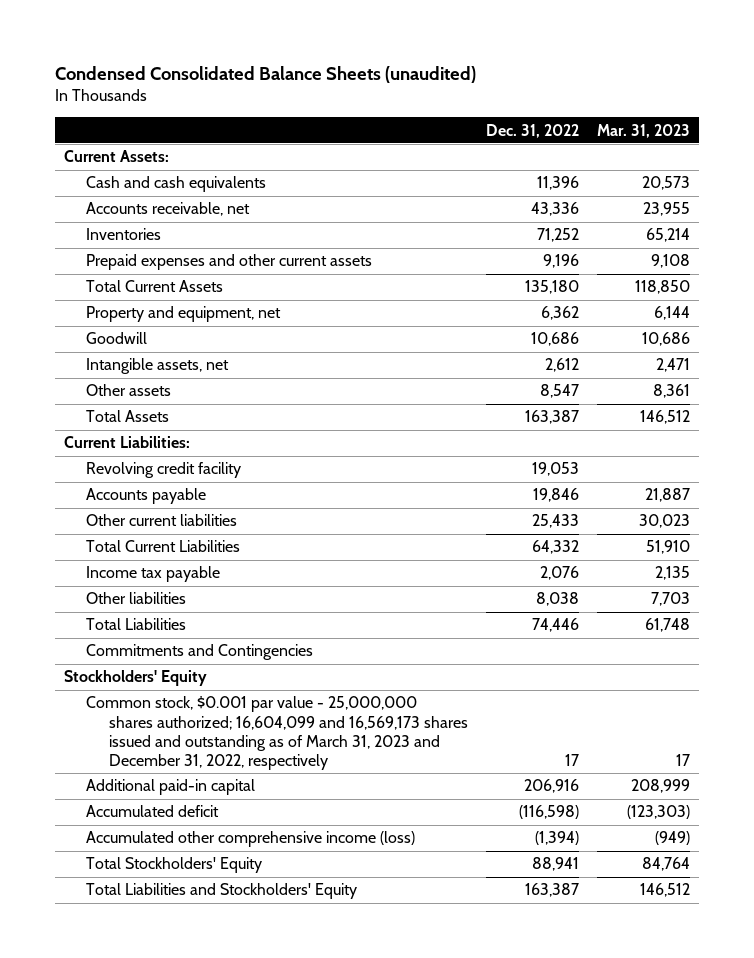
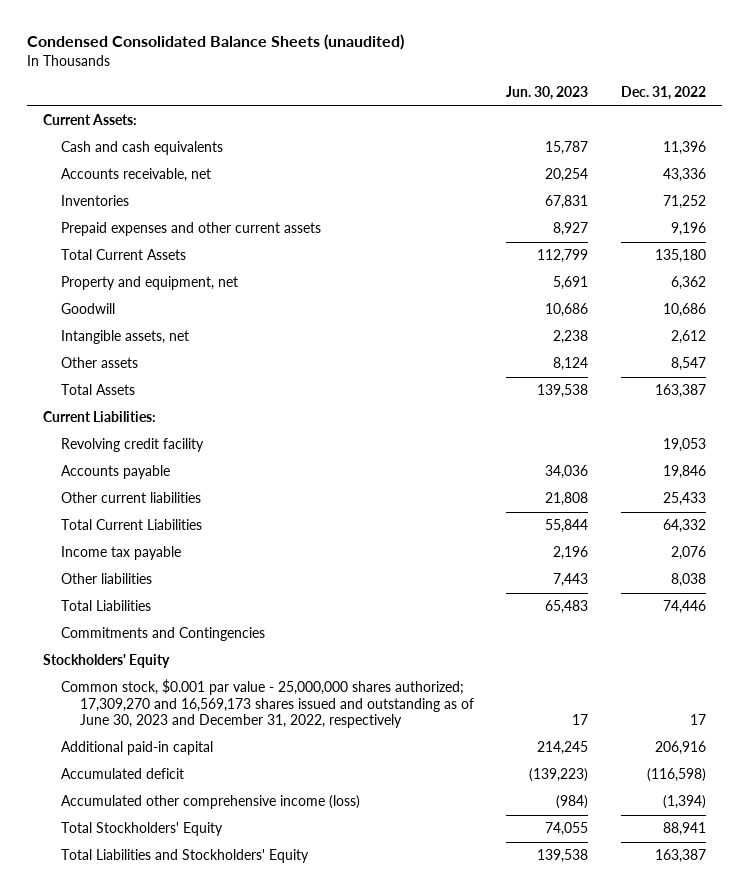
- | Dec. 31, 2022 | Mar. 31, 2023
+ | Jun. 30, 2023 | Dec. 31, 2022
- Common stock, $0.001 par value - 25,000,000 shares authorized; 16,604,099 and 16,569,173 shares issued and outstanding as of March 31, 2023 and December 31, 2022, respectively | 17 | 17
+ Common stock, $0.001 par value - 25,000,000 shares authorized; 17,309,270 and 16,569,173 shares issued and outstanding as of June 30, 2023 and December 31, 2022, respectively | 17 | 17

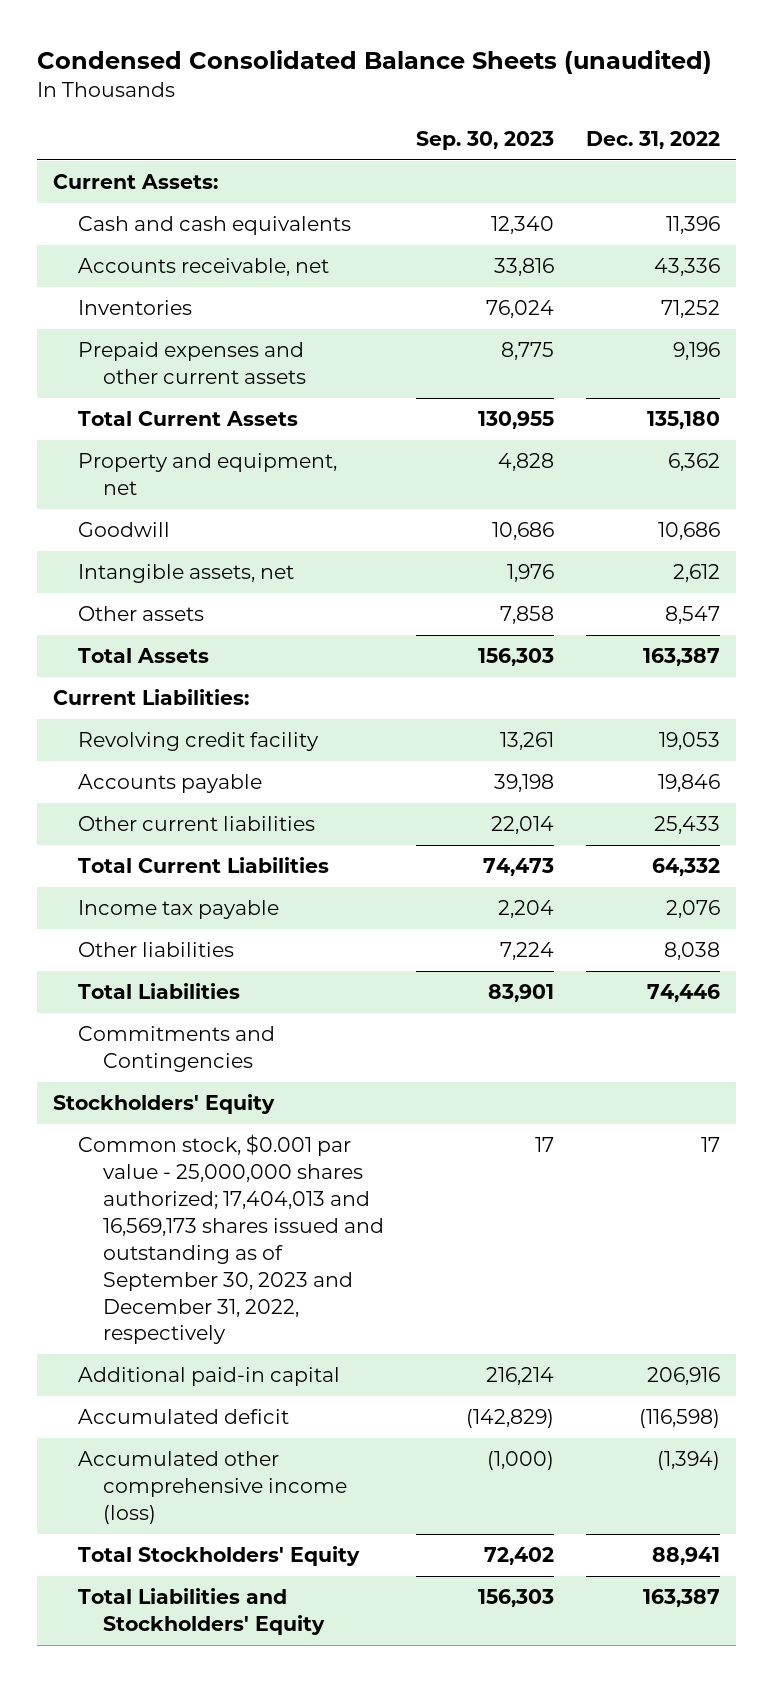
- | Jun. 30, 2023 | Dec. 31, 2022
+ | Sep. 30, 2023 | Dec. 31, 2022
- Common stock, $0.001 par value - 25,000,000 shares authorized; 17,309,270 and 16,569,173 shares issued and outstanding as of June 30, 2023 and December 31, 2022, respectively | 17 | 17
+ Common stock, $0.001 par value - 25,000,000 shares authorized; 17,404,013 and 16,569,173 shares issued and outstanding as of September 30, 2023 and December 31, 2022, respectively | 17 | 17

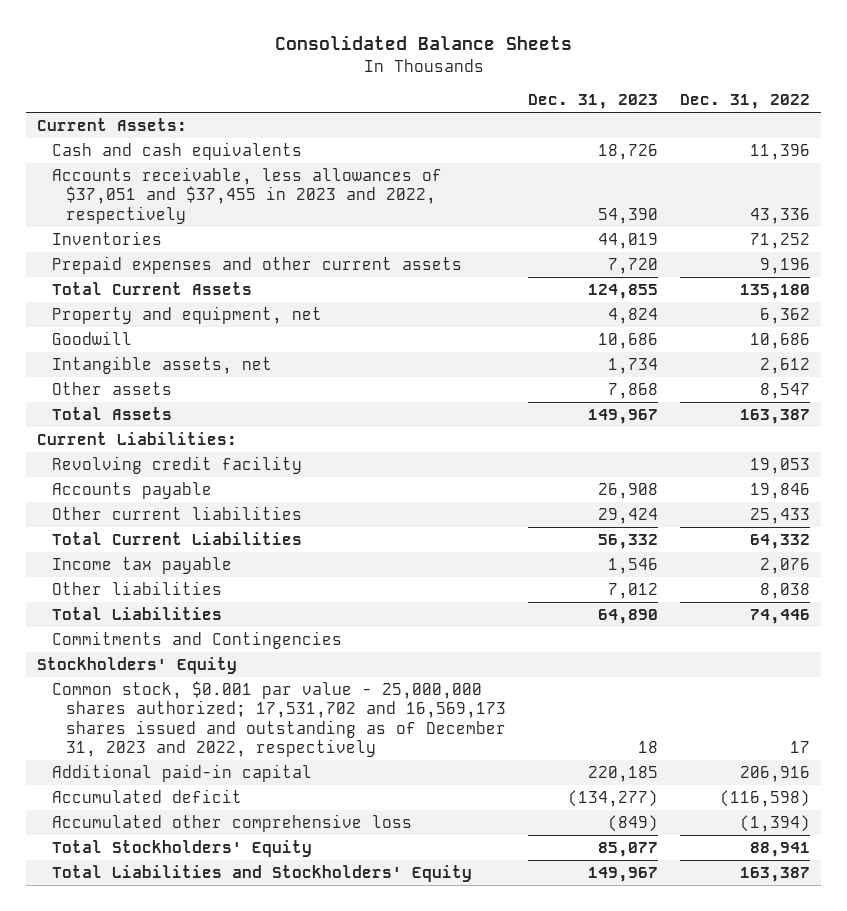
- Condensed Consolidated Balance Sheets (unaudited)
+ Consolidated Balance Sheets
- | Sep. 30, 2023 | Dec. 31, 2022
+ | Dec. 31, 2023 | Dec. 31, 2022
- Accounts receivable, net | 33,816 | 43,336
+ Accounts receivable, less allowances of $37,051 and $37,455 in 2023 and 2022, respectively | 54,390 | 43,336
- Common stock, $0.001 par value - 25,000,000 shares authorized; 17,404,013 and 16,569,173 shares issued and outstanding as of September 30, 2023 and December 31, 2022, respectively | 17 | 17
+ Common stock, $0.001 par value - 25,000,000 shares authorized; 17,531,702 and 16,569,173 shares issued and outstanding as of December 31, 2023 and 2022, respectively | 18 | 17
- Accumulated other comprehensive income (loss) | (1,000) | (1,394)
+ Accumulated other comprehensive loss | (849) | (1,394)

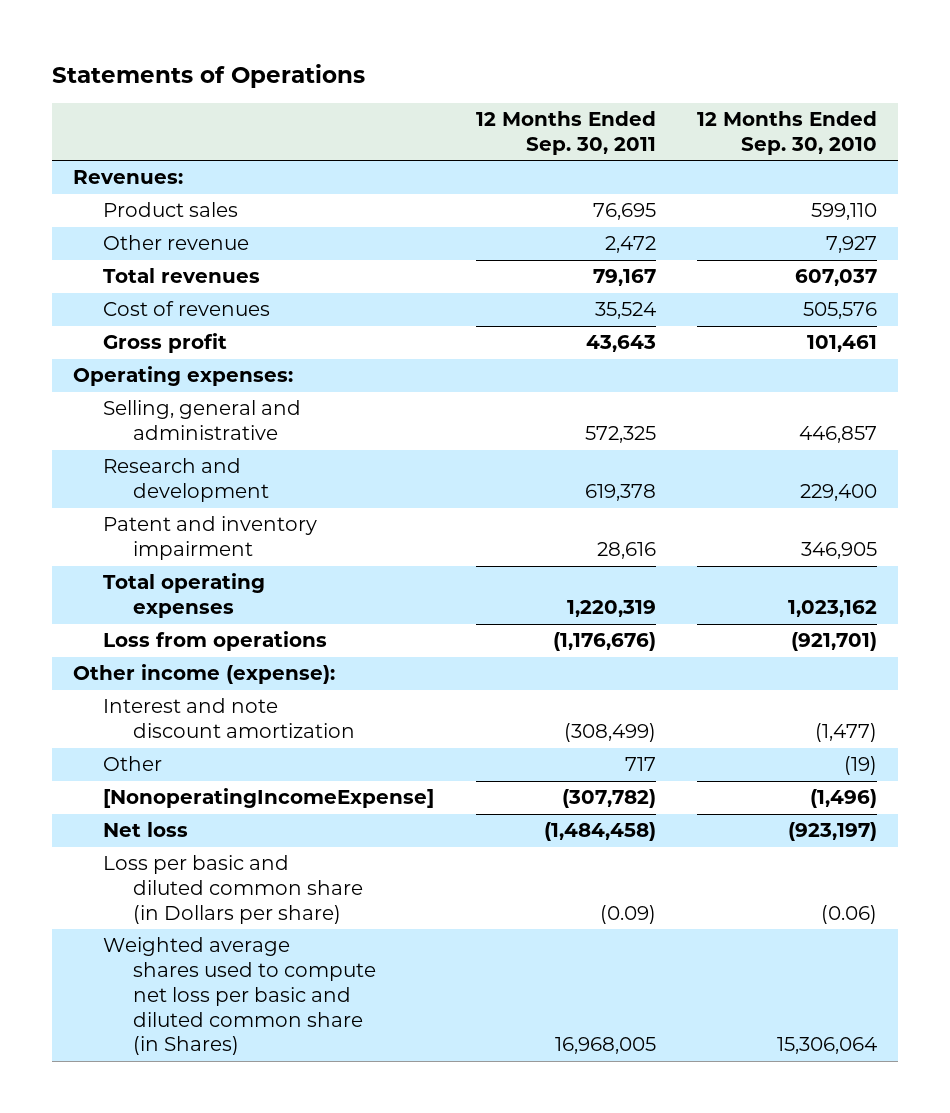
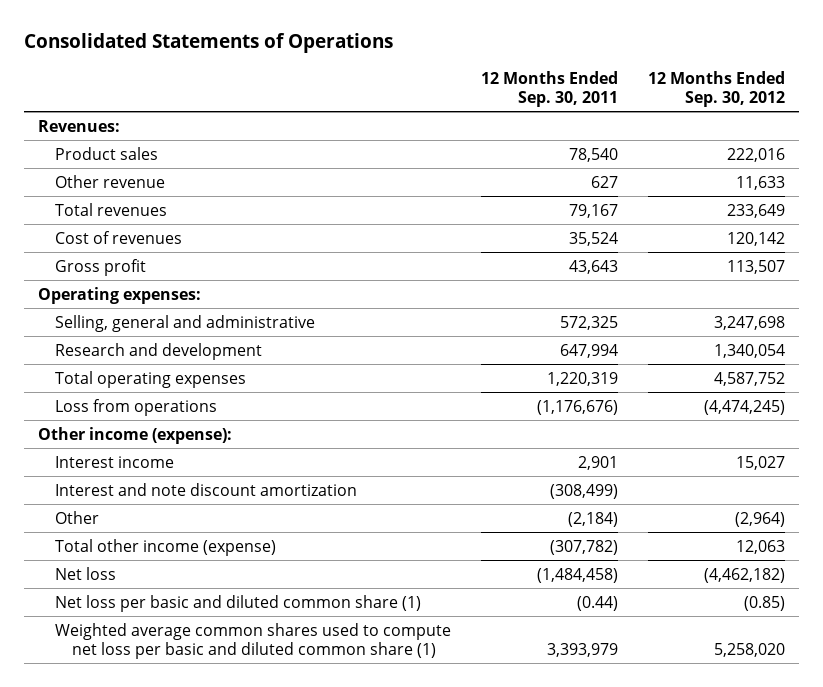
- Statements of Operations
+ Consolidated Statements of Operations
- | 12 Months Ended Sep. 30, 2011 | 12 Months Ended Sep. 30, 2010
+ | 12 Months Ended Sep. 30, 2011 | 12 Months Ended Sep. 30, 2012
- Product sales | 76,695 | 599,110
- Other revenue | 2,472 | 7,927
+ Product sales | 78,540 | 222,016
+ Other revenue | 627 | 11,633
- Research and development | 619,378 | 229,400
- Patent and inventory impairment | 28,616 | 346,905
+ Research and development | 647,994 | 1,340,054
+ Interest income | 2,901 | 15,027
- Other | 717 | (19)
- [NonoperatingIncomeExpense] | (307,782) | (1,496)
+ Other | (2,184) | (2,964)
+ Total other income (expense) | (307,782) | 12,063
- Loss per basic and diluted common share (in Dollars per share) | (0.09) | (0.06)
- Weighted average shares used to compute net loss per basic and diluted common share (in Shares) | 16,968,005 | 15,306,064
+ Net loss per basic and diluted common share (1) | (0.44) | (0.85)
+ Weighted average common shares used to compute net loss per basic and diluted common share (1) | 3,393,979 | 5,258,020

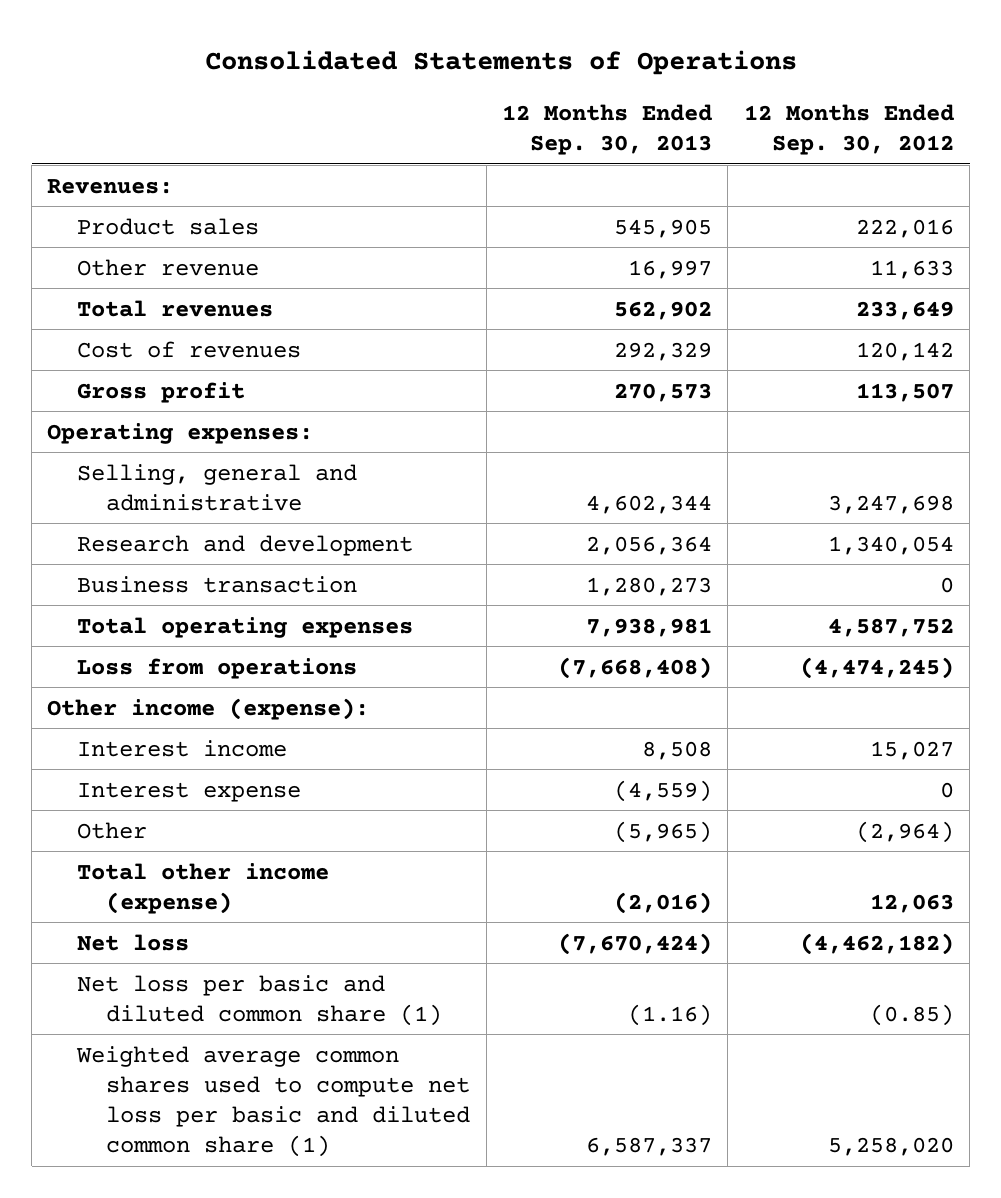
- | 12 Months Ended Sep. 30, 2011 | 12 Months Ended Sep. 30, 2012
+ | 12 Months Ended Sep. 30, 2013 | 12 Months Ended Sep. 30, 2012
+ Business transaction | 1,280,273 | 0
- Interest and note discount amortization | (308,499) |
+ Interest expense | (4,559) | 0

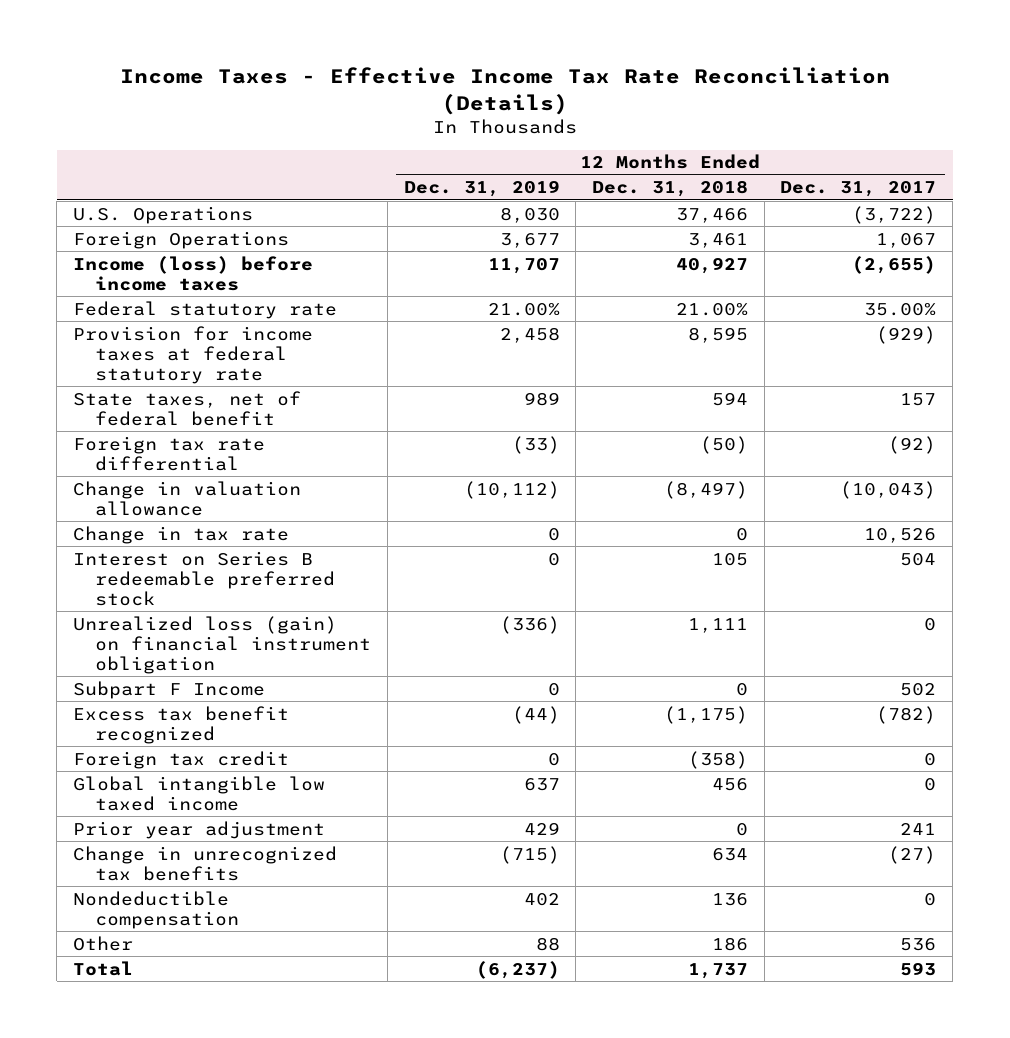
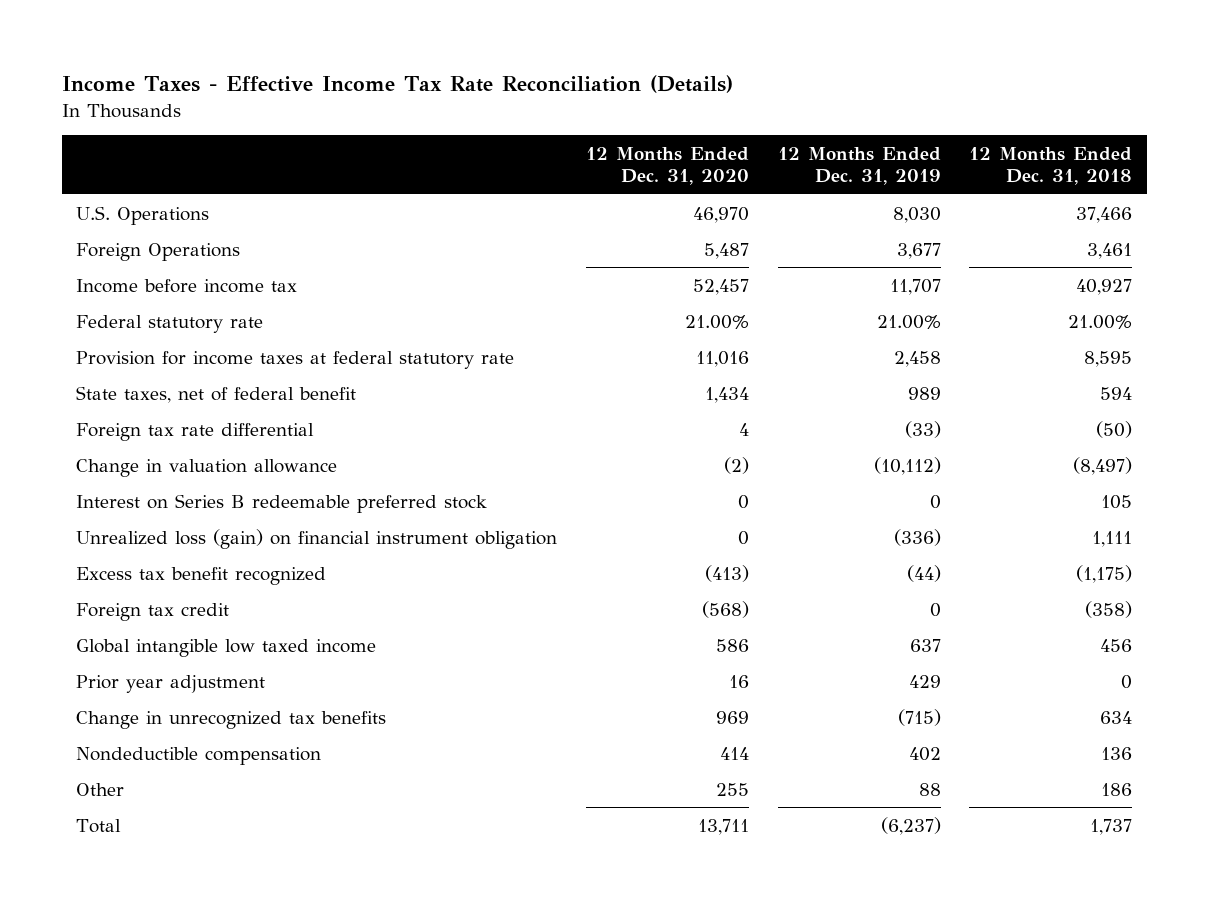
- | 12 Months Ended Dec. 31, 2019 | 12 Months Ended Dec. 31, 2018 | 12 Months Ended Dec. 31, 2017
+ | 12 Months Ended Dec. 31, 2020 | 12 Months Ended Dec. 31, 2019 | 12 Months Ended Dec. 31, 2018
- Income (loss) before income taxes | 11,707 | 40,927 | (2,655)
+ Income before income tax | 52,457 | 11,707 | 40,927
- Change in tax rate | 0 | 0 | 10,526
- Subpart F Income | 0 | 0 | 502

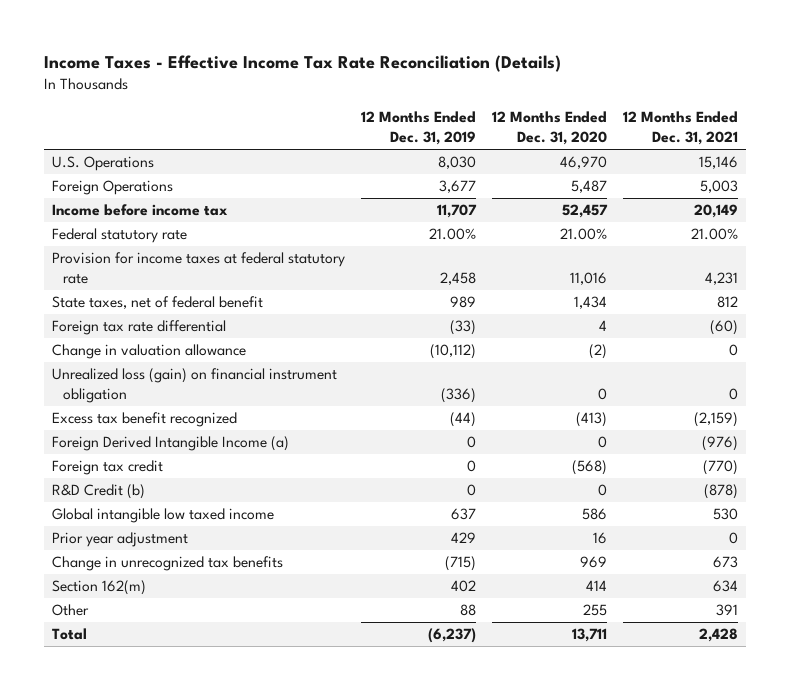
- | 12 Months Ended Dec. 31, 2020 | 12 Months Ended Dec. 31, 2019 | 12 Months Ended Dec. 31, 2018
+ | 12 Months Ended Dec. 31, 2019 | 12 Months Ended Dec. 31, 2020 | 12 Months Ended Dec. 31, 2021
- Interest on Series B redeemable preferred stock | 0 | 0 | 105
+ Foreign Derived Intangible Income (a) | 0 | 0 | (976)
+ R&D Credit (b) | 0 | 0 | (878)
- Nondeductible compensation | 414 | 402 | 136
+ Section 162(m) | 402 | 414 | 634

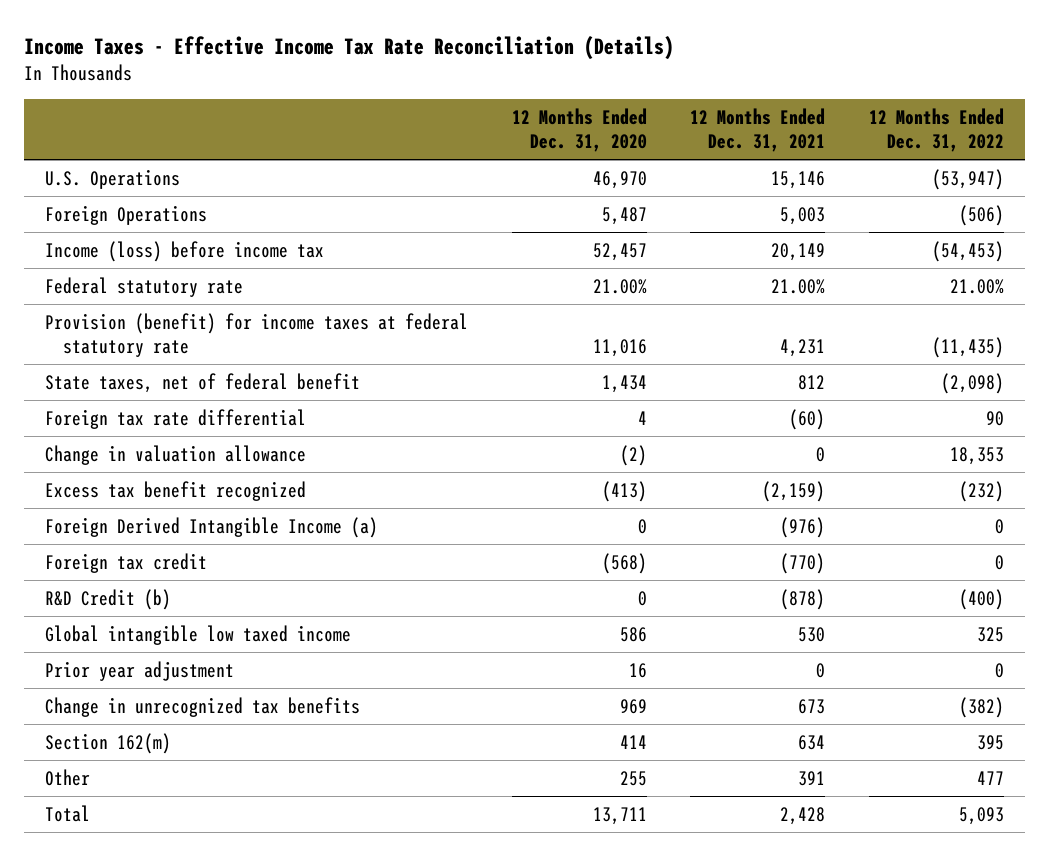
- | 12 Months Ended Dec. 31, 2019 | 12 Months Ended Dec. 31, 2020 | 12 Months Ended Dec. 31, 2021
+ | 12 Months Ended Dec. 31, 2020 | 12 Months Ended Dec. 31, 2021 | 12 Months Ended Dec. 31, 2022
- Income before income tax | 11,707 | 52,457 | 20,149
+ Income (loss) before income tax | 52,457 | 20,149 | (54,453)
- Provision for income taxes at federal statutory rate | 2,458 | 11,016 | 4,231
+ Provision (benefit) for income taxes at federal statutory rate | 11,016 | 4,231 | (11,435)
- Unrealized loss (gain) on financial instrument obligation | (336) | 0 | 0

